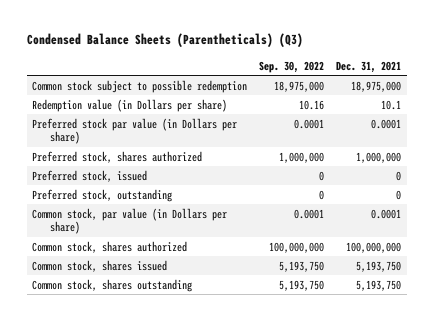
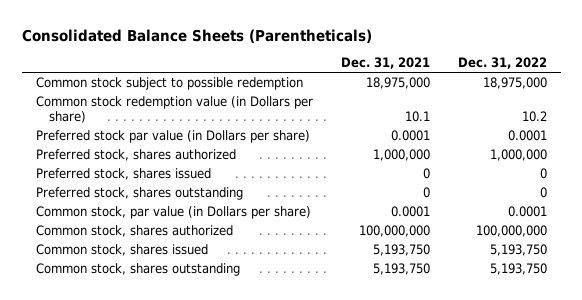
- Condensed Balance Sheets (Parentheticals) (Q3)
+ Consolidated Balance Sheets (Parentheticals)
- | Sep. 30, 2022 | Dec. 31, 2021
+ | Dec. 31, 2021 | Dec. 31, 2022
- Redemption value (in Dollars per share) | 10.16 | 10.1
+ Common stock redemption value (in Dollars per share) | 10.1 | 10.2
- Preferred stock, issued | 0 | 0
- Preferred stock, outstanding | 0 | 0
+ Preferred stock, shares issued | 0 | 0
+ Preferred stock, shares outstanding | 0 | 0

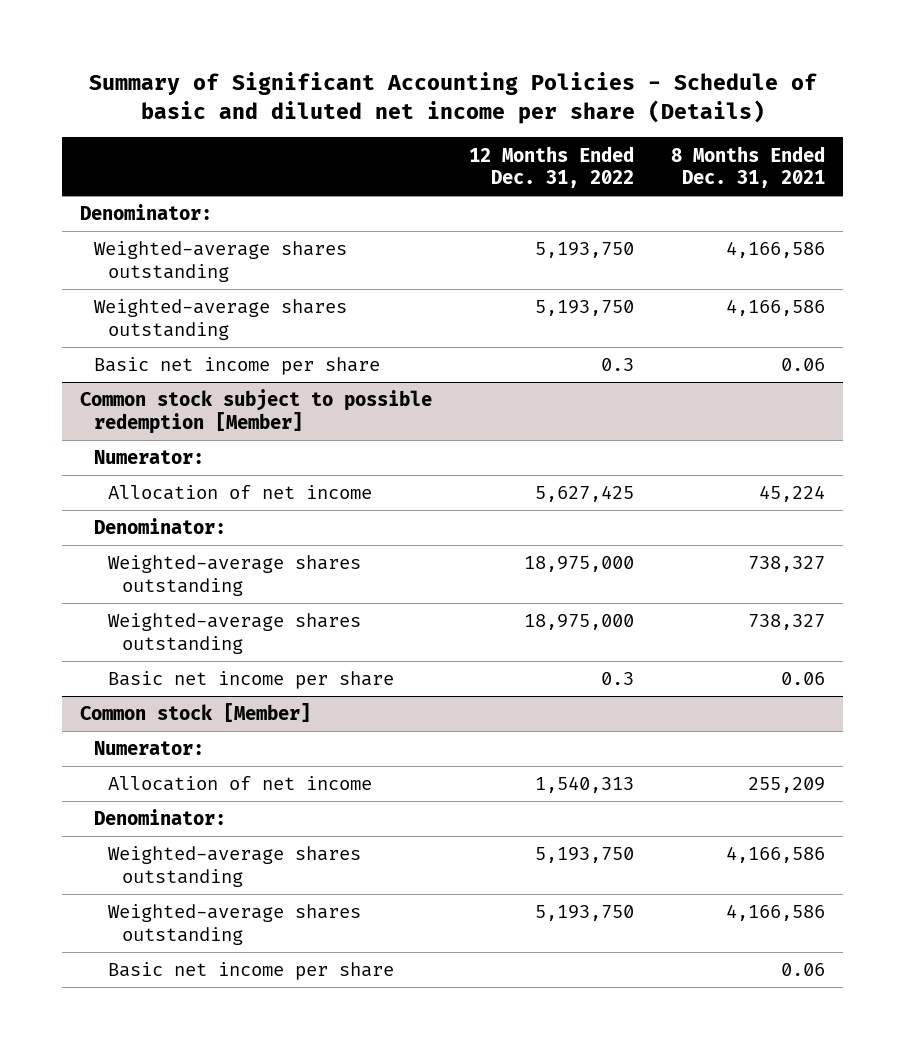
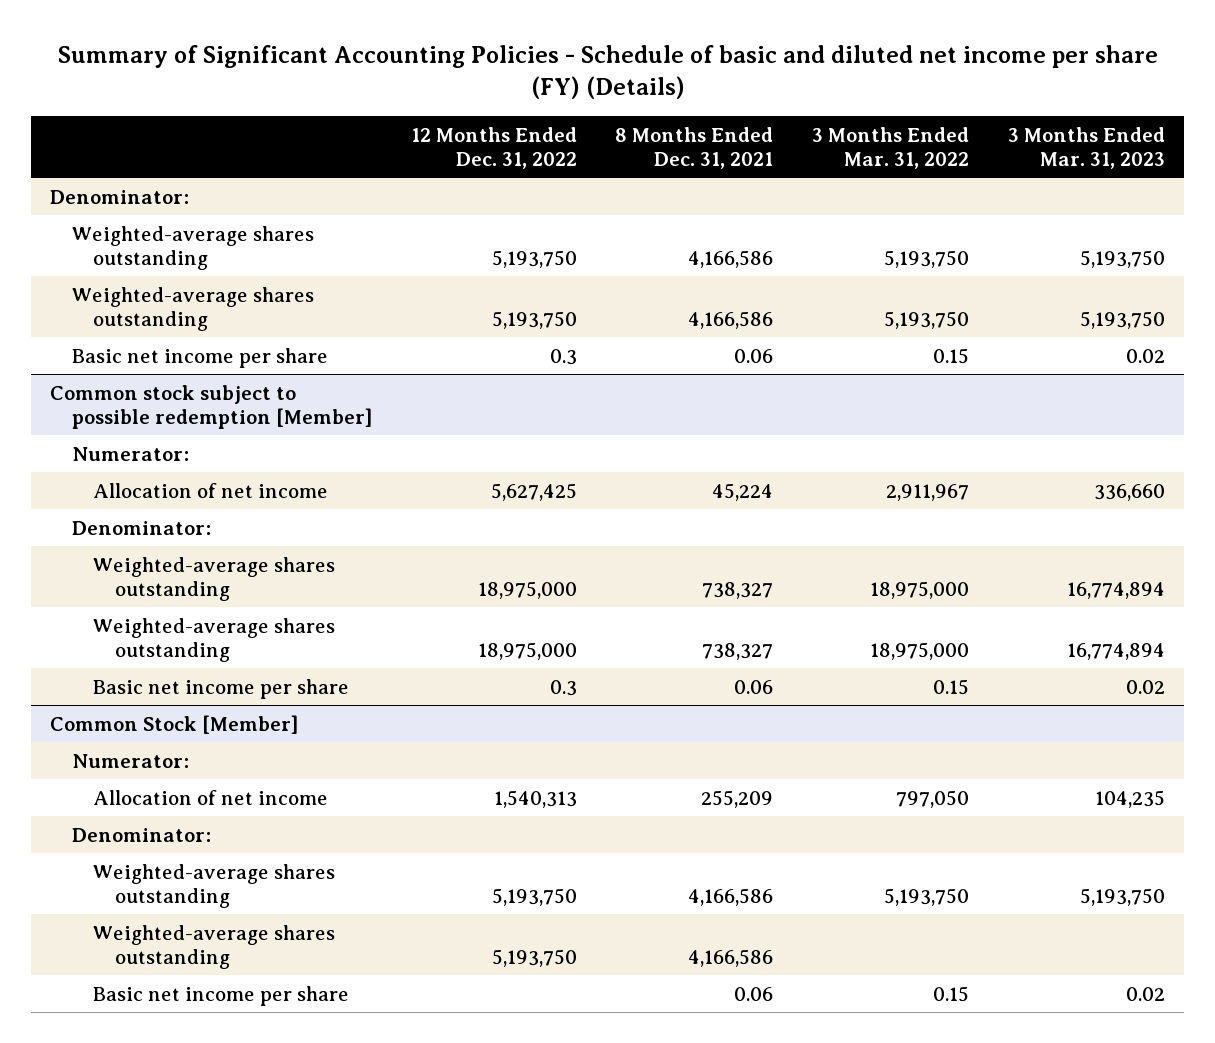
- Summary of Significant Accounting Policies - Schedule of basic and diluted net income per share (Details)
+ Summary of Significant Accounting Policies - Schedule of basic and diluted net income per share (FY) (Details)
- | 12 Months Ended Dec. 31, 2022 | 8 Months Ended Dec. 31, 2021
+ | 12 Months Ended Dec. 31, 2022 | 8 Months Ended Dec. 31, 2021 | 3 Months Ended Mar. 31, 2022 | 3 Months Ended Mar. 31, 2023
- Common stock [Member]
+ Common Stock [Member]

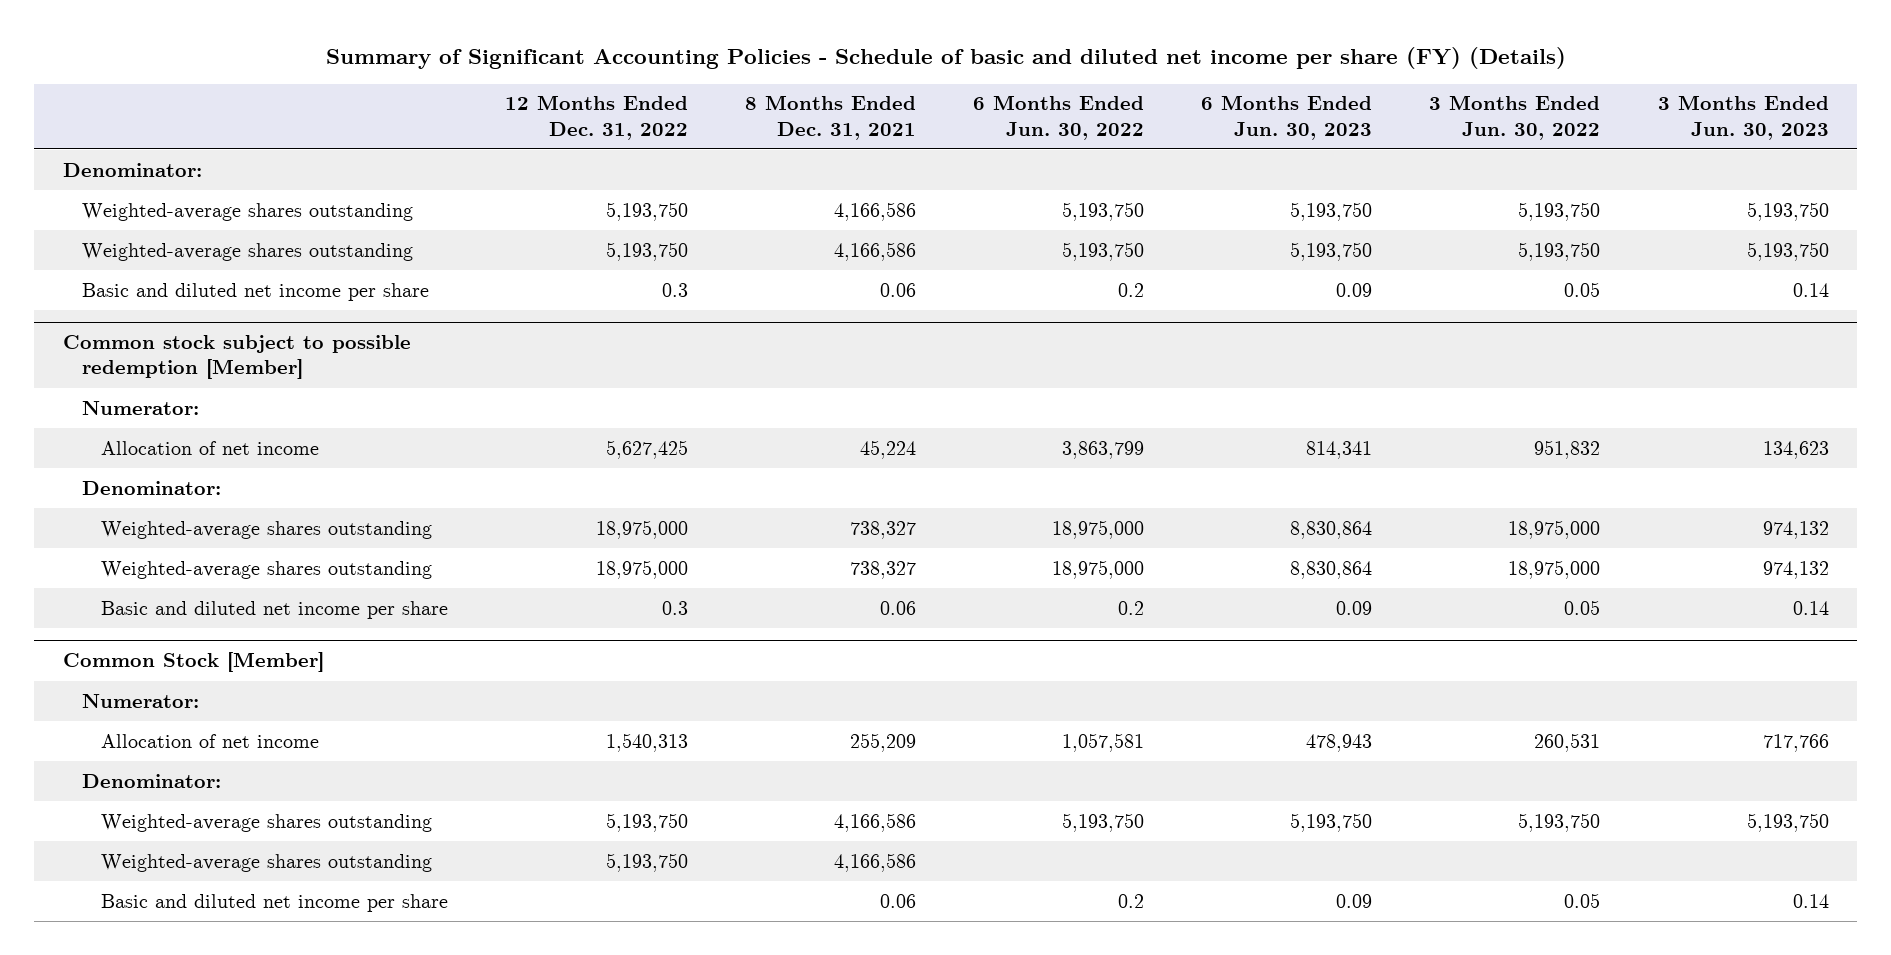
- | 12 Months Ended Dec. 31, 2022 | 8 Months Ended Dec. 31, 2021 | 3 Months Ended Mar. 31, 2022 | 3 Months Ended Mar. 31, 2023
+ | 12 Months Ended Dec. 31, 2022 | 8 Months Ended Dec. 31, 2021 | 6 Months Ended Jun. 30, 2022 | 6 Months Ended Jun. 30, 2023 | 3 Months Ended Jun. 30, 2022 | 3 Months Ended Jun. 30, 2023
- Basic net income per share | 0.3 | 0.06 | 0.15 | 0.02
+ Basic and diluted net income per share | 0.3 | 0.06 | 0.2 | 0.09 | 0.05 | 0.14
@ Common stock subject to possible redemption [Member]
- Basic net income per share | 0.3 | 0.06 | 0.15 | 0.02
+ Basic and diluted net income per share | 0.3 | 0.06 | 0.2 | 0.09 | 0.05 | 0.14
@ Common Stock [Member]
- Basic net income per share | | 0.06 | 0.15 | 0.02
+ Basic and diluted net income per share | | 0.06 | 0.2 | 0.09 | 0.05 | 0.14

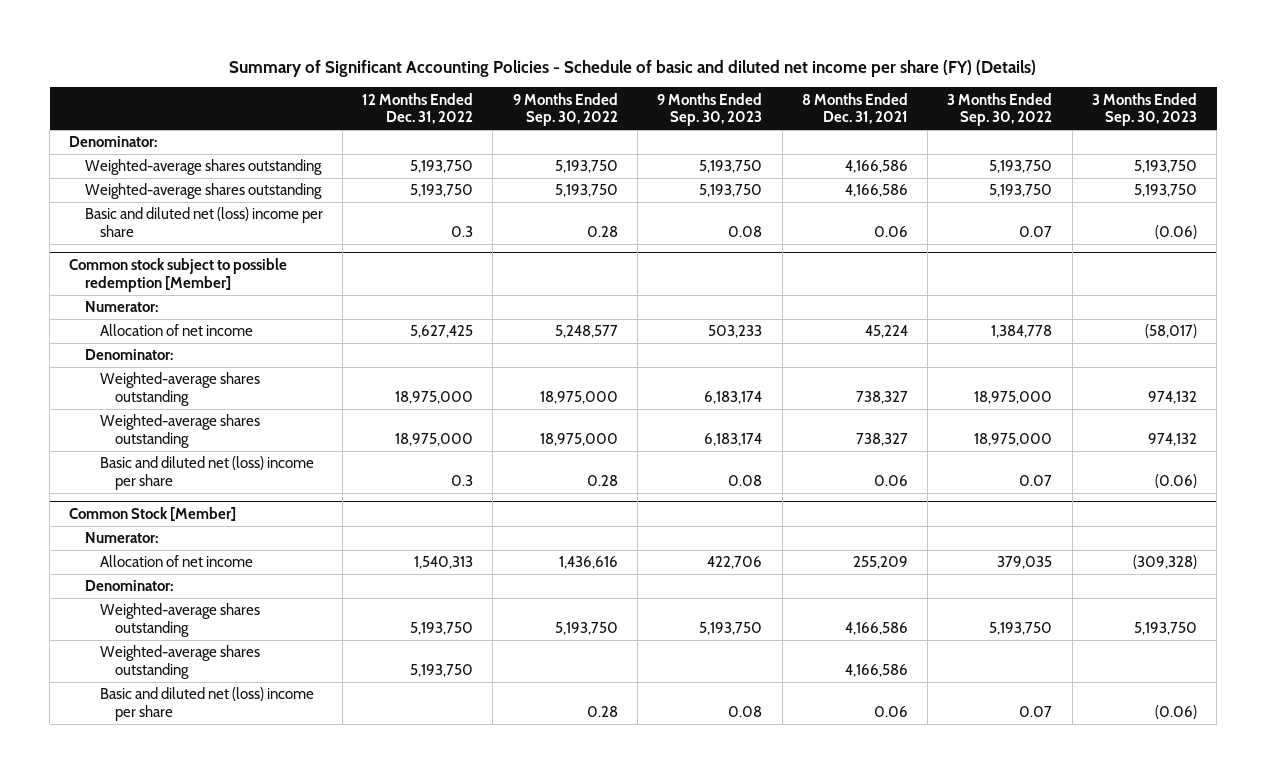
- | 12 Months Ended Dec. 31, 2022 | 8 Months Ended Dec. 31, 2021 | 6 Months Ended Jun. 30, 2022 | 6 Months Ended Jun. 30, 2023 | 3 Months Ended Jun. 30, 2022 | 3 Months Ended Jun. 30, 2023
+ | 12 Months Ended Dec. 31, 2022 | 9 Months Ended Sep. 30, 2022 | 9 Months Ended Sep. 30, 2023 | 8 Months Ended Dec. 31, 2021 | 3 Months Ended Sep. 30, 2022 | 3 Months Ended Sep. 30, 2023
- Basic and diluted net income per share | 0.3 | 0.06 | 0.2 | 0.09 | 0.05 | 0.14
+ Basic and diluted net (loss) income per share | 0.3 | 0.28 | 0.08 | 0.06 | 0.07 | (0.06)
@ Common stock subject to possible redemption [Member]
- Basic and diluted net income per share | 0.3 | 0.06 | 0.2 | 0.09 | 0.05 | 0.14
+ Basic and diluted net (loss) income per share | 0.3 | 0.28 | 0.08 | 0.06 | 0.07 | (0.06)
@ Common Stock [Member]
- Basic and diluted net income per share | | 0.06 | 0.2 | 0.09 | 0.05 | 0.14
+ Basic and diluted net (loss) income per share | | 0.28 | 0.08 | 0.06 | 0.07 | (0.06)

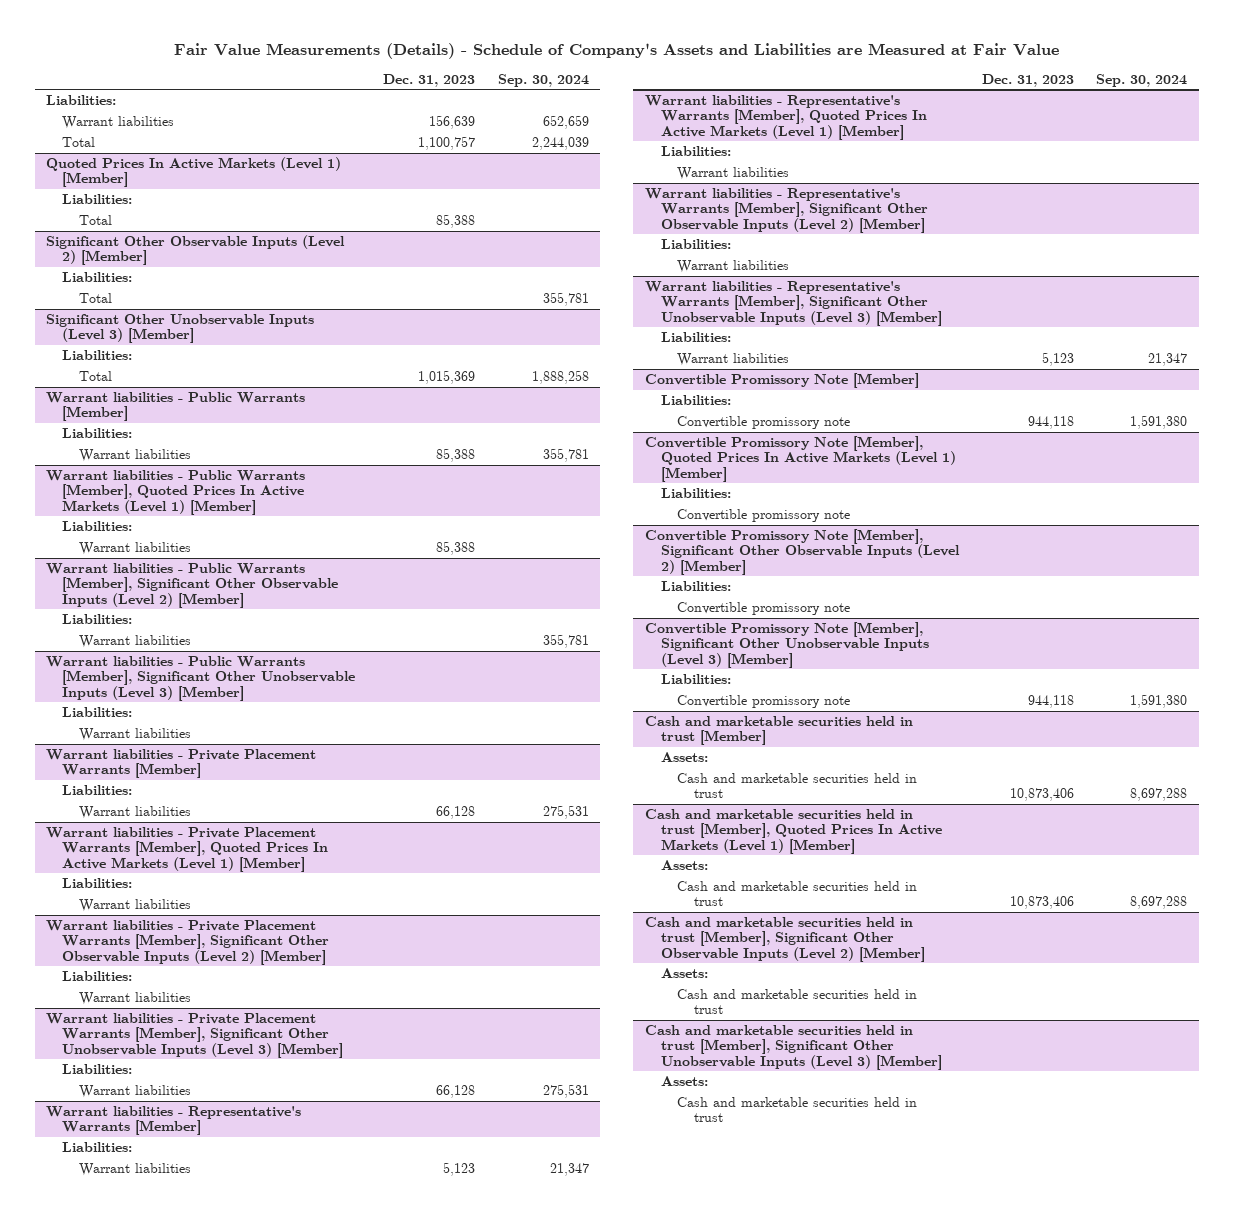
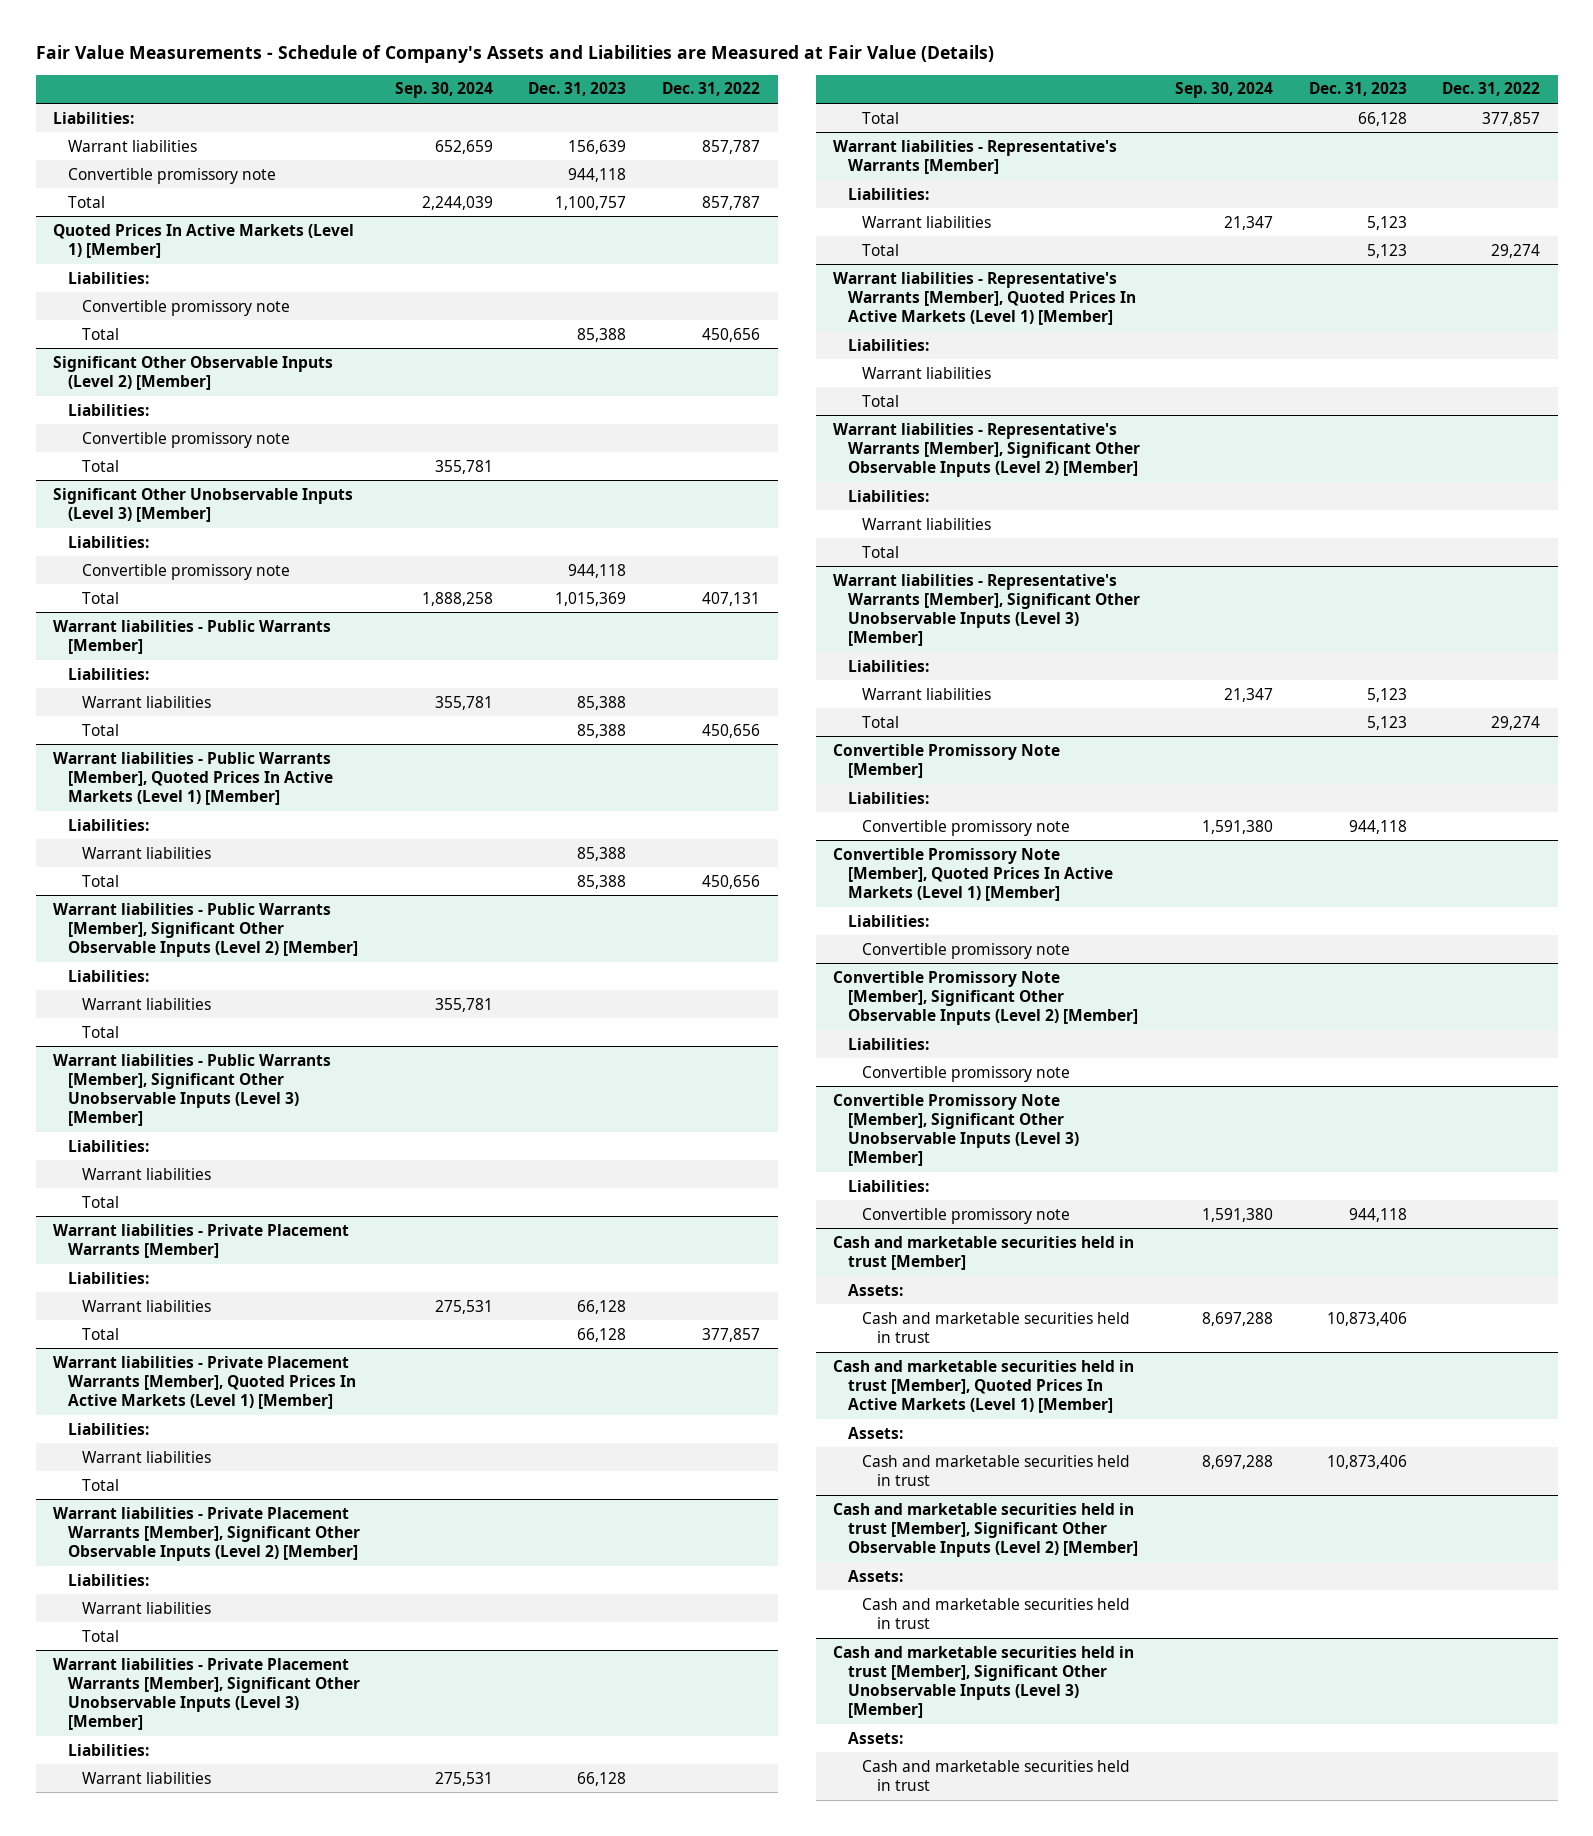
- Fair Value Measurements (Details) - Schedule of Company's Assets and Liabilities are Measured at Fair Value
+ Fair Value Measurements - Schedule of Company's Assets and Liabilities are Measured at Fair Value (Details)
- | Dec. 31, 2023 | Sep. 30, 2024
+ | Sep. 30, 2024 | Dec. 31, 2023 | Dec. 31, 2022
+ Convertible promissory note | | 944,118 |
@ Quoted Prices In Active Markets (Level 1) [Member]
+ Convertible promissory note
@ Significant Other Observable Inputs (Level 2) [Member]
+ Convertible promissory note
@ Significant Other Unobservable Inputs (Level 3) [Member]
+ Convertible promissory note | | 944,118 |
@ Warrant liabilities - Public Warrants [Member]
+ Total | | 85,388 | 450,656
@ Warrant liabilities - Public Warrants [Member], Quoted Prices In Active Markets (Level 1) [Member]
+ Total | | 85,388 | 450,656
@ Warrant liabilities - Public Warrants [Member], Significant Other Observable Inputs (Level 2) [Member]
+ Total
@ Warrant liabilities - Public Warrants [Member], Significant Other Unobservable Inputs (Level 3) [Member]
+ Total
@ Warrant liabilities - Private Placement Warrants [Member]
+ Total | | 66,128 | 377,857
@ Warrant liabilities - Private Placement Warrants [Member], Quoted Prices In Active Markets (Level 1) [Member]
+ Total
@ Warrant liabilities - Private Placement Warrants [Member], Significant Other Observable Inputs (Level 2) [Member]
+ Total
@ Warrant liabilities - Private Placement Warrants [Member], Significant Other Unobservable Inputs (Level 3) [Member]
+ Total | | 66,128 | 377,857
@ Warrant liabilities - Representative's Warrants [Member]
+ Total | | 5,123 | 29,274
@ Warrant liabilities - Representative's Warrants [Member], Quoted Prices In Active Markets (Level 1) [Member]
+ Total
@ Warrant liabilities - Representative's Warrants [Member], Significant Other Observable Inputs (Level 2) [Member]
+ Total
@ Warrant liabilities - Representative's Warrants [Member], Significant Other Unobservable Inputs (Level 3) [Member]
+ Total | | 5,123 | 29,274

